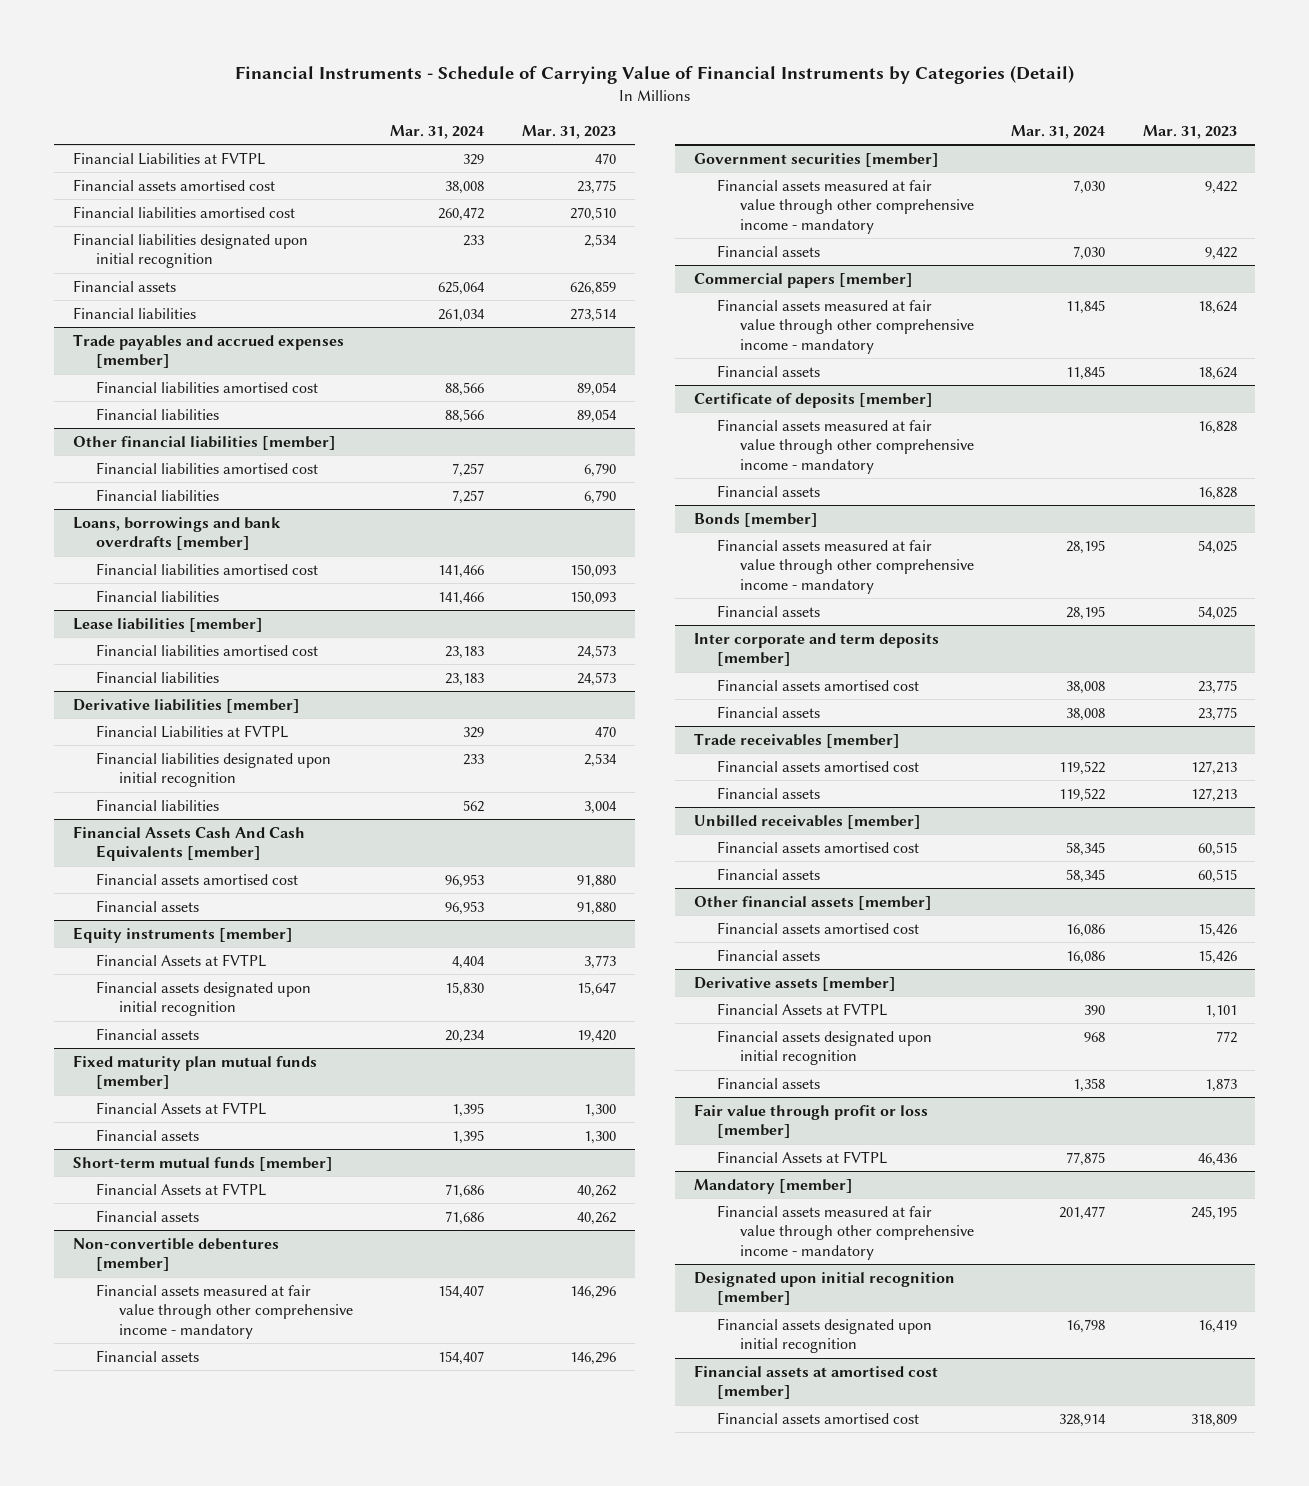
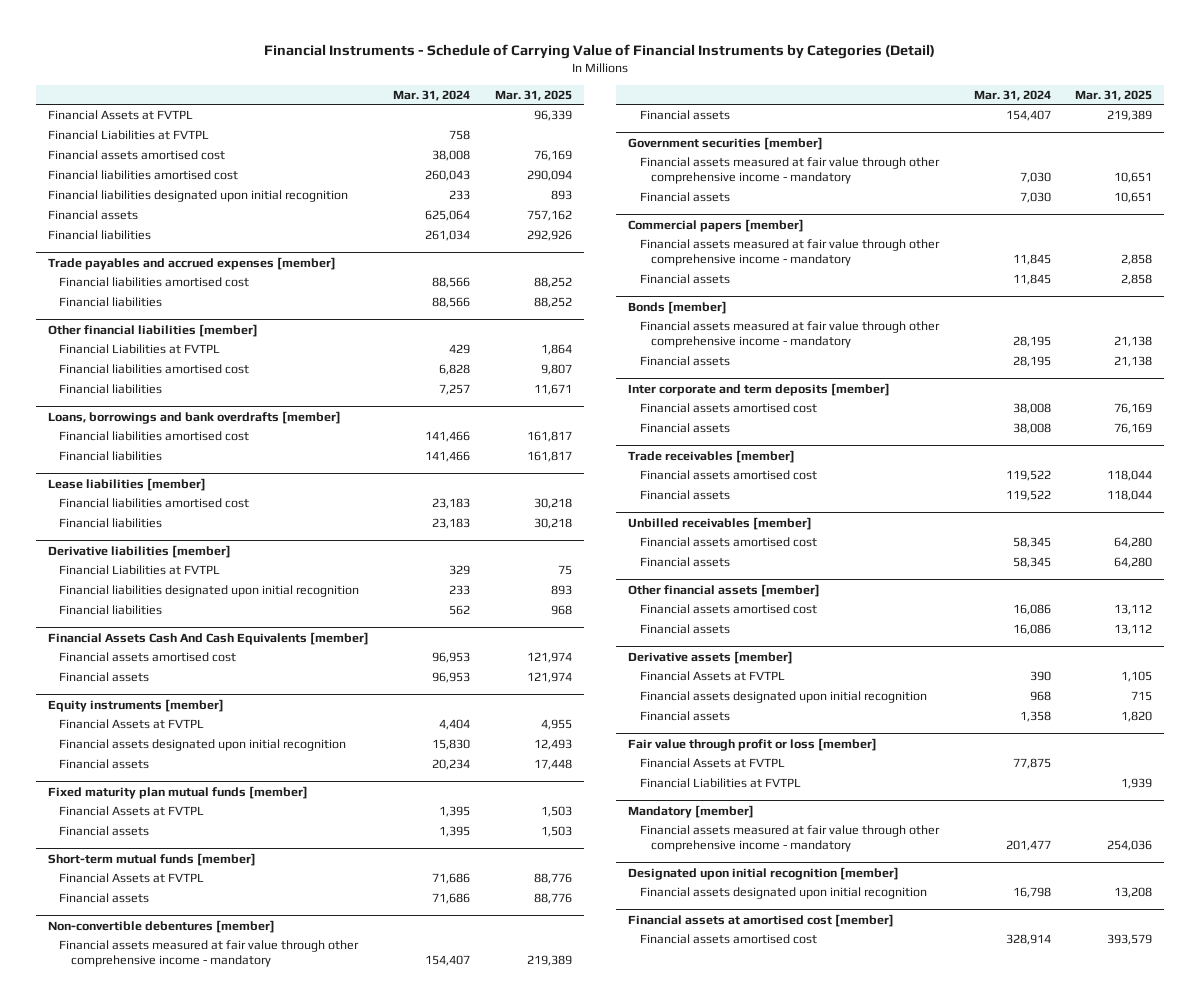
- | Mar. 31, 2024 | Mar. 31, 2023
+ | Mar. 31, 2024 | Mar. 31, 2025
- Financial Liabilities at FVTPL | 329 | 470
+ Financial Assets at FVTPL | | 96,339
+ Financial Liabilities at FVTPL | 758 |
- Financial liabilities amortised cost | 260,472 | 270,510
+ Financial liabilities amortised cost | 260,043 | 290,094
@ Other financial liabilities [member]
- Financial liabilities amortised cost | 7,257 | 6,790
+ Financial Liabilities at FVTPL | 429 | 1,864
+ Financial liabilities amortised cost | 6,828 | 9,807
- Certificate of deposits [member]
- Financial assets measured at fair value through other comprehensive income - mandatory | | 16,828
- Financial assets | | 16,828
@ Fair value through profit or loss [member]
+ Financial Liabilities at FVTPL | | 1,939

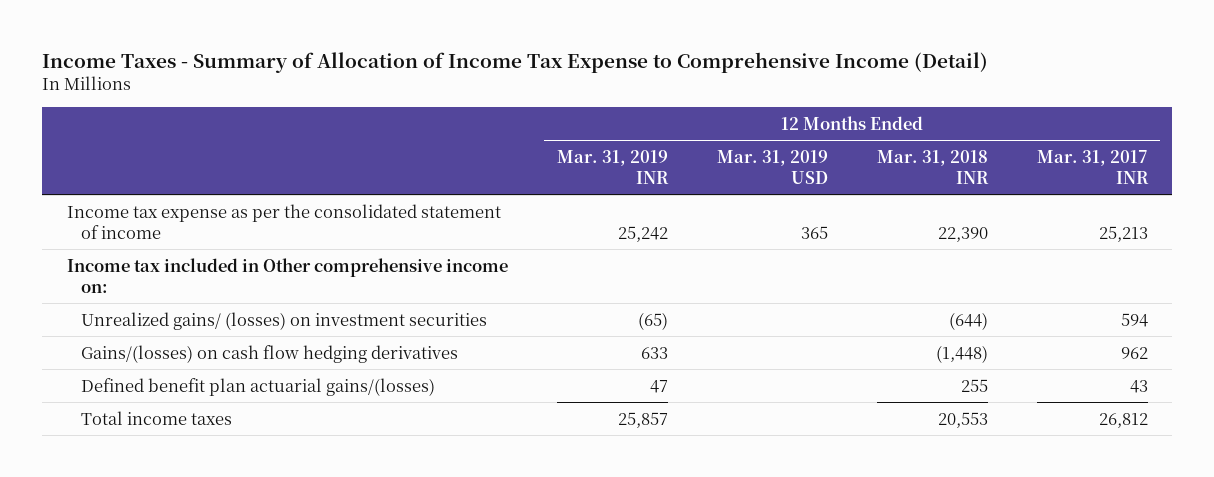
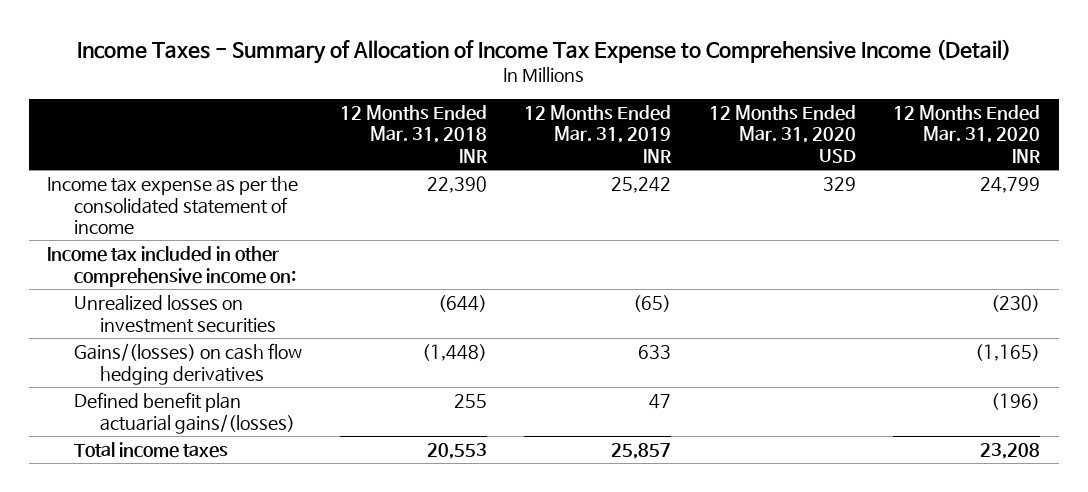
- | 12 Months Ended Mar. 31, 2019 INR | 12 Months Ended Mar. 31, 2019 USD | 12 Months Ended Mar. 31, 2018 INR | 12 Months Ended Mar. 31, 2017 INR
+ | 12 Months Ended Mar. 31, 2018 INR | 12 Months Ended Mar. 31, 2019 INR | 12 Months Ended Mar. 31, 2020 USD | 12 Months Ended Mar. 31, 2020 INR
- Income tax included in Other comprehensive income on:
- Unrealized gains/ (losses) on investment securities | (65) | | (644) | 594
+ Income tax included in other comprehensive income on:
+ Unrealized losses on investment securities | (644) | (65) | | (230)

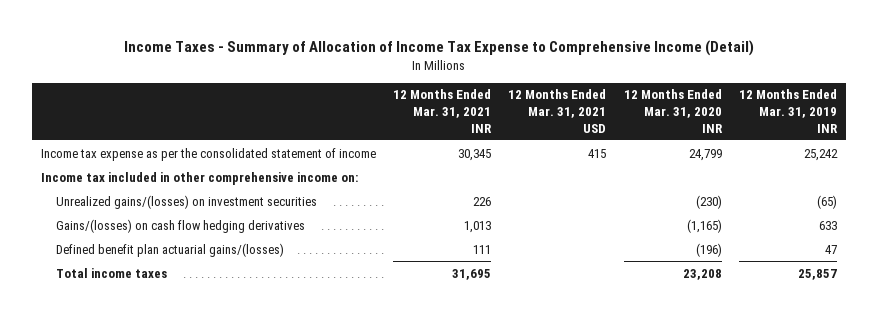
- | 12 Months Ended Mar. 31, 2018 INR | 12 Months Ended Mar. 31, 2019 INR | 12 Months Ended Mar. 31, 2020 USD | 12 Months Ended Mar. 31, 2020 INR
+ | 12 Months Ended Mar. 31, 2021 INR | 12 Months Ended Mar. 31, 2021 USD | 12 Months Ended Mar. 31, 2020 INR | 12 Months Ended Mar. 31, 2019 INR
- Unrealized losses on investment securities | (644) | (65) | | (230)
+ Unrealized gains/(losses) on investment securities | 226 | | (230) | (65)

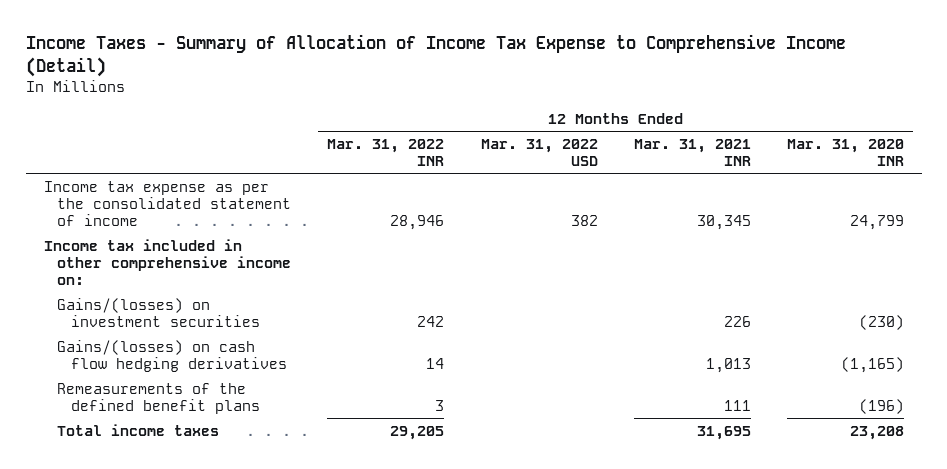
- | 12 Months Ended Mar. 31, 2021 INR | 12 Months Ended Mar. 31, 2021 USD | 12 Months Ended Mar. 31, 2020 INR | 12 Months Ended Mar. 31, 2019 INR
+ | 12 Months Ended Mar. 31, 2022 INR | 12 Months Ended Mar. 31, 2022 USD | 12 Months Ended Mar. 31, 2021 INR | 12 Months Ended Mar. 31, 2020 INR
- Unrealized gains/(losses) on investment securities | 226 | | (230) | (65)
+ Gains/(losses) on investment securities | 242 | | 226 | (230)
- Defined benefit plan actuarial gains/(losses) | 111 | | (196) | 47
+ Remeasurements of the defined benefit plans | 3 | | 111 | (196)

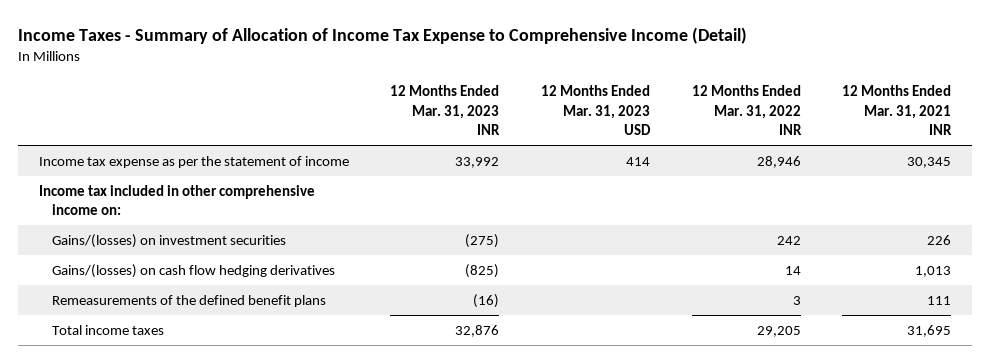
- | 12 Months Ended Mar. 31, 2022 INR | 12 Months Ended Mar. 31, 2022 USD | 12 Months Ended Mar. 31, 2021 INR | 12 Months Ended Mar. 31, 2020 INR
+ | 12 Months Ended Mar. 31, 2023 INR | 12 Months Ended Mar. 31, 2023 USD | 12 Months Ended Mar. 31, 2022 INR | 12 Months Ended Mar. 31, 2021 INR
- Income tax expense as per the consolidated statement of income | 28,946 | 382 | 30,345 | 24,799
+ Income tax expense as per the statement of income | 33,992 | 414 | 28,946 | 30,345

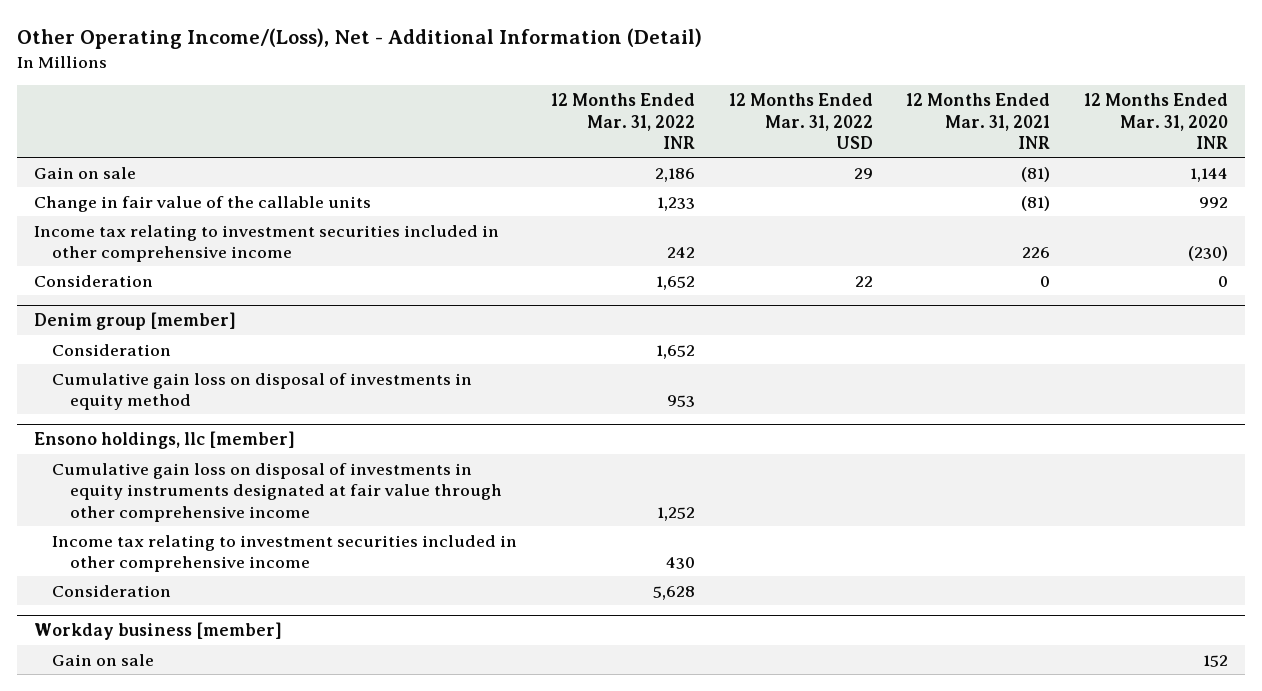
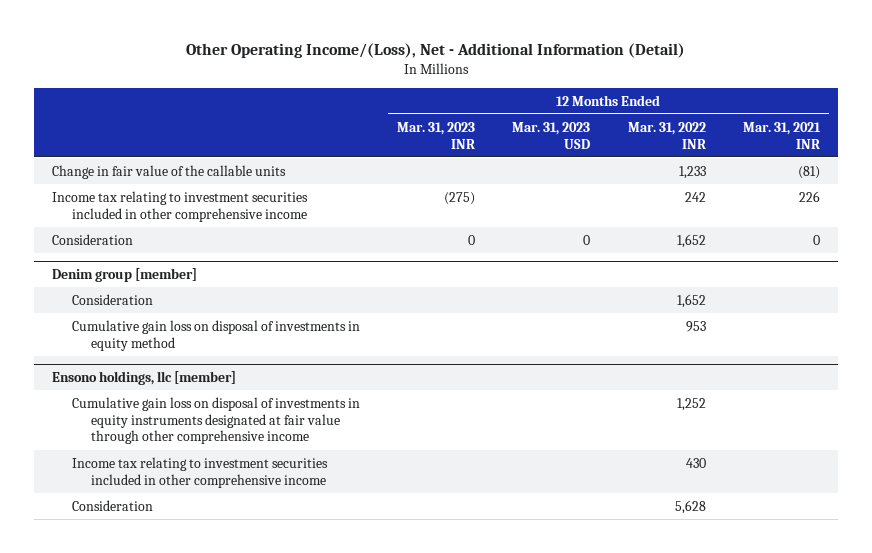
- | 12 Months Ended Mar. 31, 2022 INR | 12 Months Ended Mar. 31, 2022 USD | 12 Months Ended Mar. 31, 2021 INR | 12 Months Ended Mar. 31, 2020 INR
+ | 12 Months Ended Mar. 31, 2023 INR | 12 Months Ended Mar. 31, 2023 USD | 12 Months Ended Mar. 31, 2022 INR | 12 Months Ended Mar. 31, 2021 INR
- Gain on sale | 2,186 | 29 | (81) | 1,144
- Workday business [member]
- Gain on sale | | | | 152

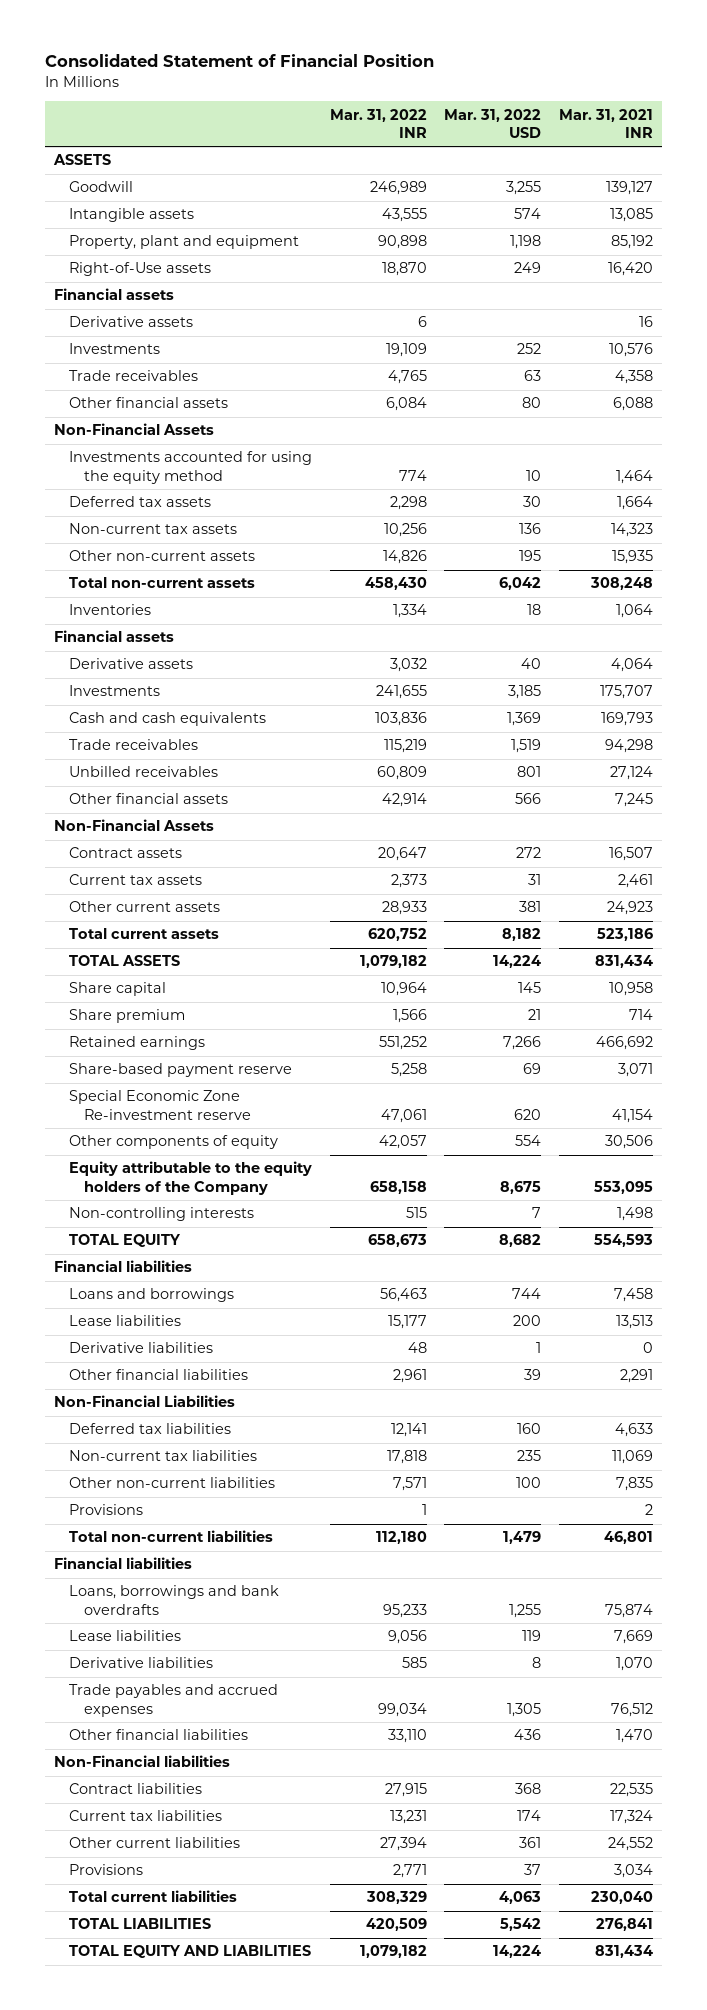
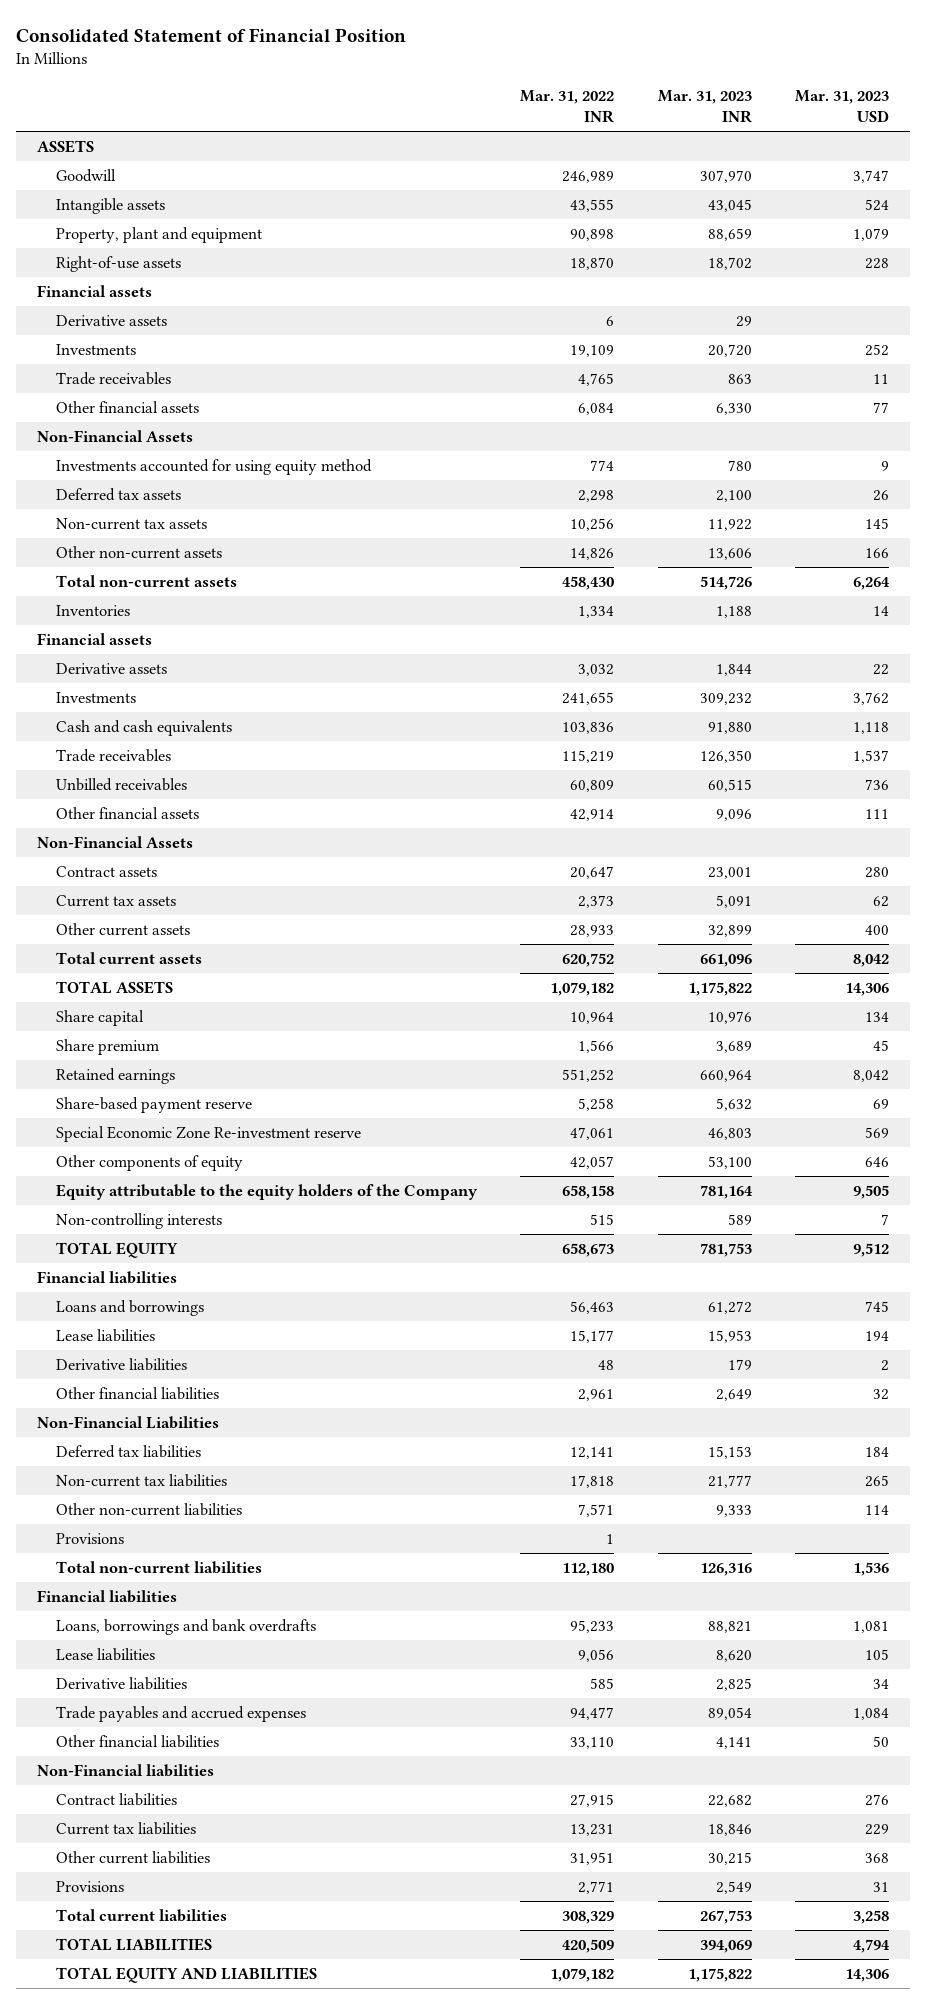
- | Mar. 31, 2022 INR | Mar. 31, 2022 USD | Mar. 31, 2021 INR
+ | Mar. 31, 2022 INR | Mar. 31, 2023 INR | Mar. 31, 2023 USD
- Right-of-Use assets | 18,870 | 249 | 16,420
+ Right-of-use assets | 18,870 | 18,702 | 228
- Investments accounted for using the equity method | 774 | 10 | 1,464
+ Investments accounted for using equity method | 774 | 780 | 9
- Trade payables and accrued expenses | 99,034 | 1,305 | 76,512
+ Trade payables and accrued expenses | 94,477 | 89,054 | 1,084
- Other current liabilities | 27,394 | 361 | 24,552
+ Other current liabilities | 31,951 | 30,215 | 368

